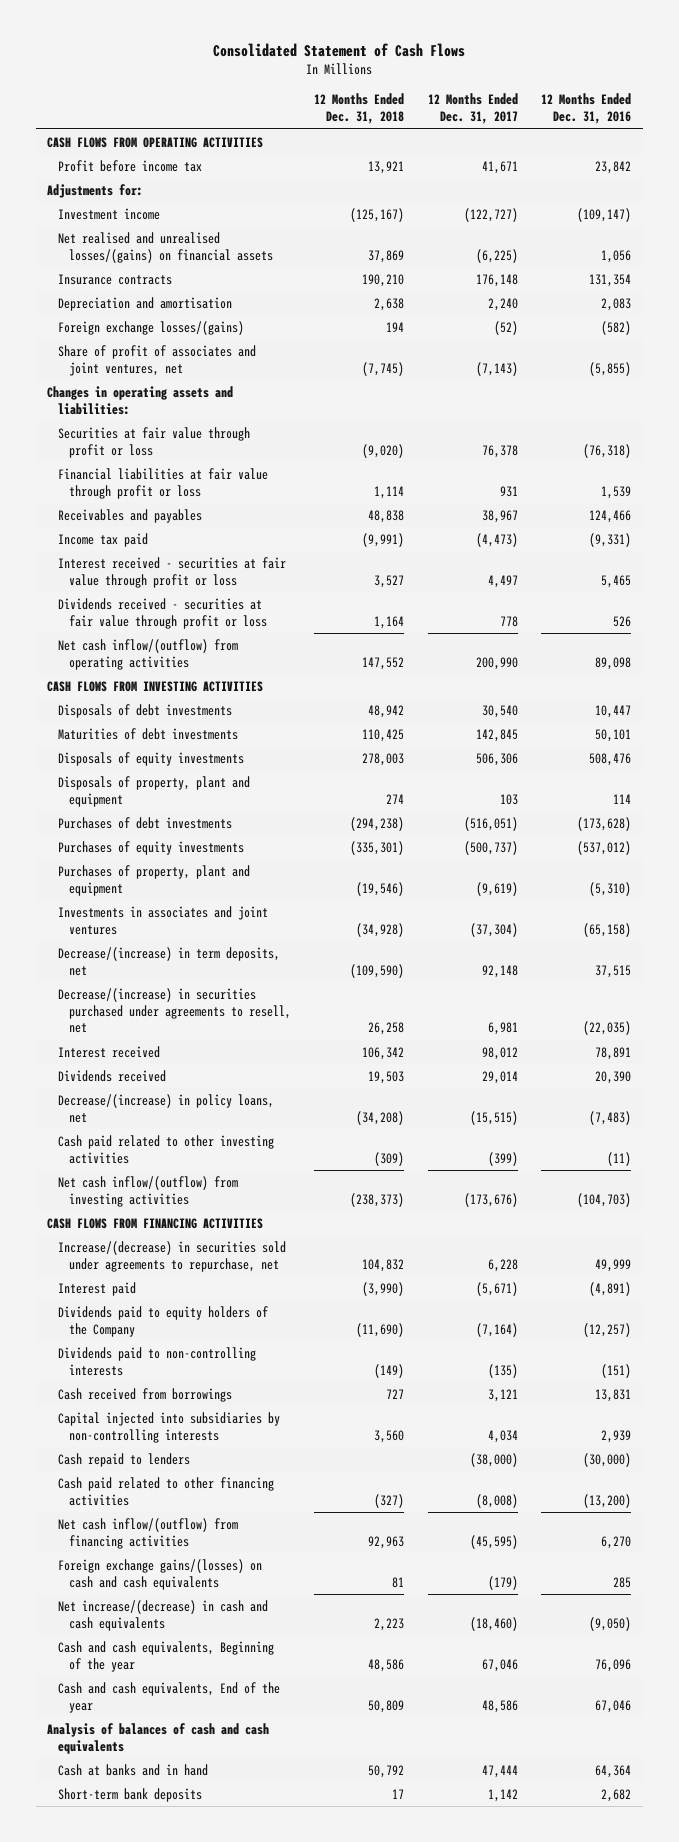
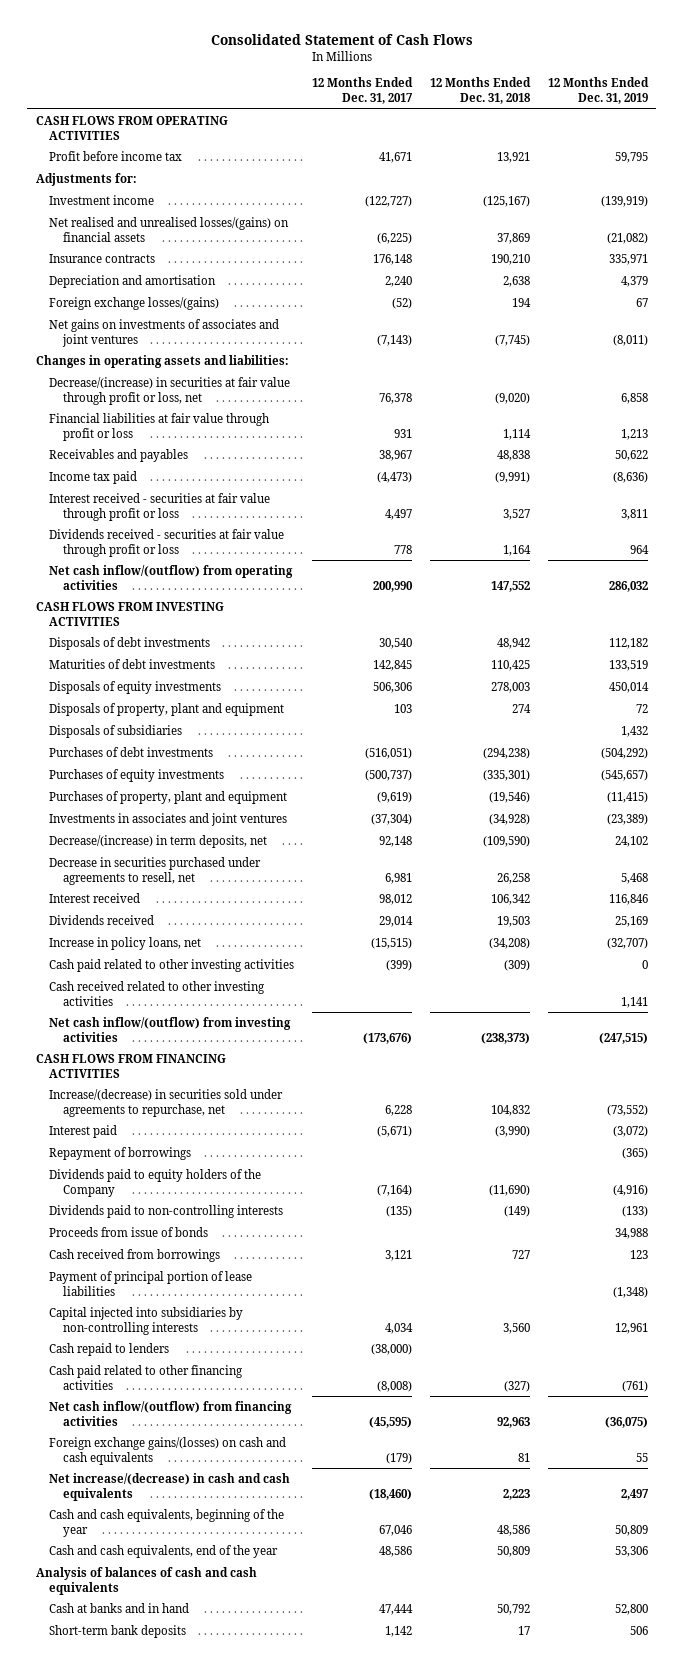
- | 12 Months Ended Dec. 31, 2018 | 12 Months Ended Dec. 31, 2017 | 12 Months Ended Dec. 31, 2016
+ | 12 Months Ended Dec. 31, 2017 | 12 Months Ended Dec. 31, 2018 | 12 Months Ended Dec. 31, 2019
- Share of profit of associates and joint ventures, net | (7,745) | (7,143) | (5,855)
+ Net gains on investments of associates and joint ventures | (7,143) | (7,745) | (8,011)
- Securities at fair value through profit or loss | (9,020) | 76,378 | (76,318)
+ Decrease/(increase) in securities at fair value through profit or loss, net | 76,378 | (9,020) | 6,858
+ Disposals of subsidiaries | | | 1,432
- Decrease/(increase) in securities purchased under agreements to resell, net | 26,258 | 6,981 | (22,035)
+ Decrease in securities purchased under agreements to resell, net | 6,981 | 26,258 | 5,468
- Decrease/(increase) in policy loans, net | (34,208) | (15,515) | (7,483)
+ Increase in policy loans, net | (15,515) | (34,208) | (32,707)
+ Cash received related to other investing activities | | | 1,141
+ Repayment of borrowings | | | (365)
+ Proceeds from issue of bonds | | | 34,988
+ Payment of principal portion of lease liabilities | | | (1,348)
- Cash and cash equivalents, Beginning of the year | 48,586 | 67,046 | 76,096
- Cash and cash equivalents, End of the year | 50,809 | 48,586 | 67,046
+ Cash and cash equivalents, beginning of the year | 67,046 | 48,586 | 50,809
+ Cash and cash equivalents, end of the year | 48,586 | 50,809 | 53,306

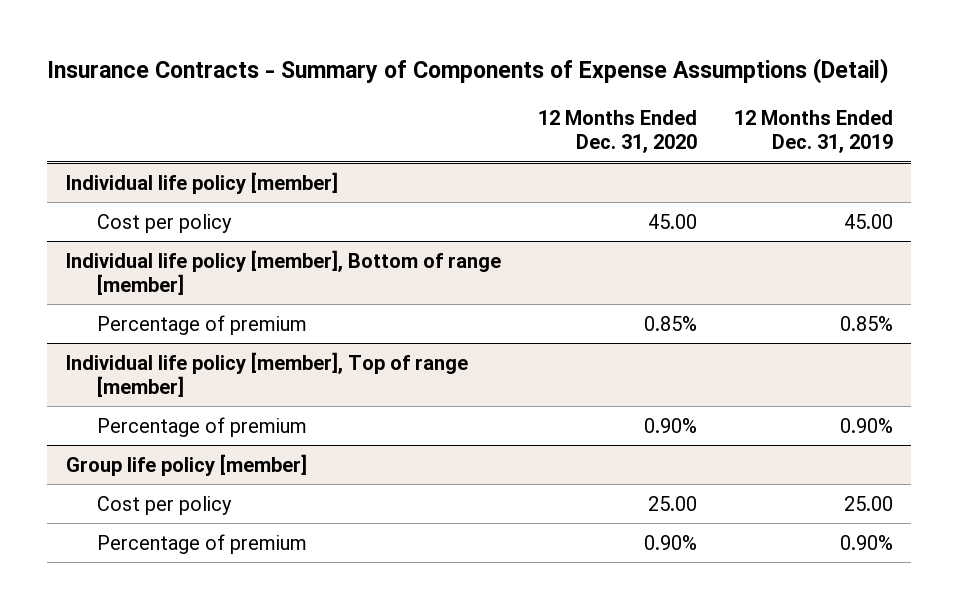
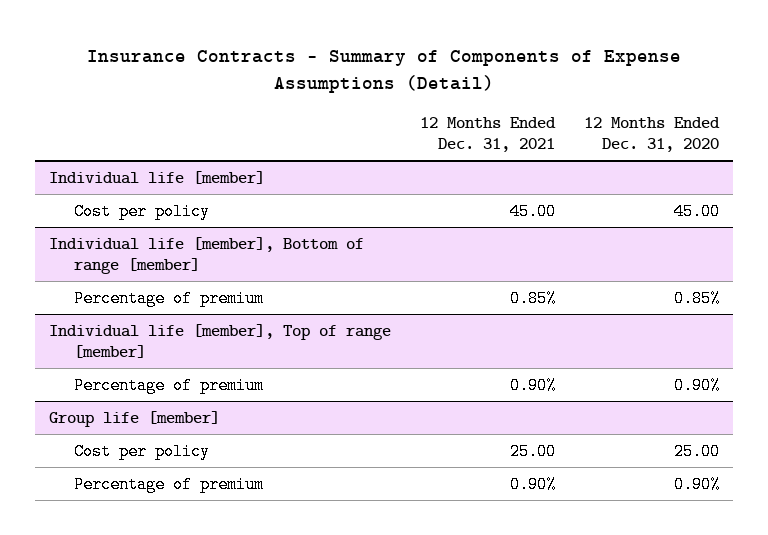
- | 12 Months Ended Dec. 31, 2020 | 12 Months Ended Dec. 31, 2019
+ | 12 Months Ended Dec. 31, 2021 | 12 Months Ended Dec. 31, 2020
- Individual life policy [member]
+ Individual life [member]
- Individual life policy [member], Bottom of range [member]
+ Individual life [member], Bottom of range [member]
- Individual life policy [member], Top of range [member]
+ Individual life [member], Top of range [member]
- Group life policy [member]
+ Group life [member]

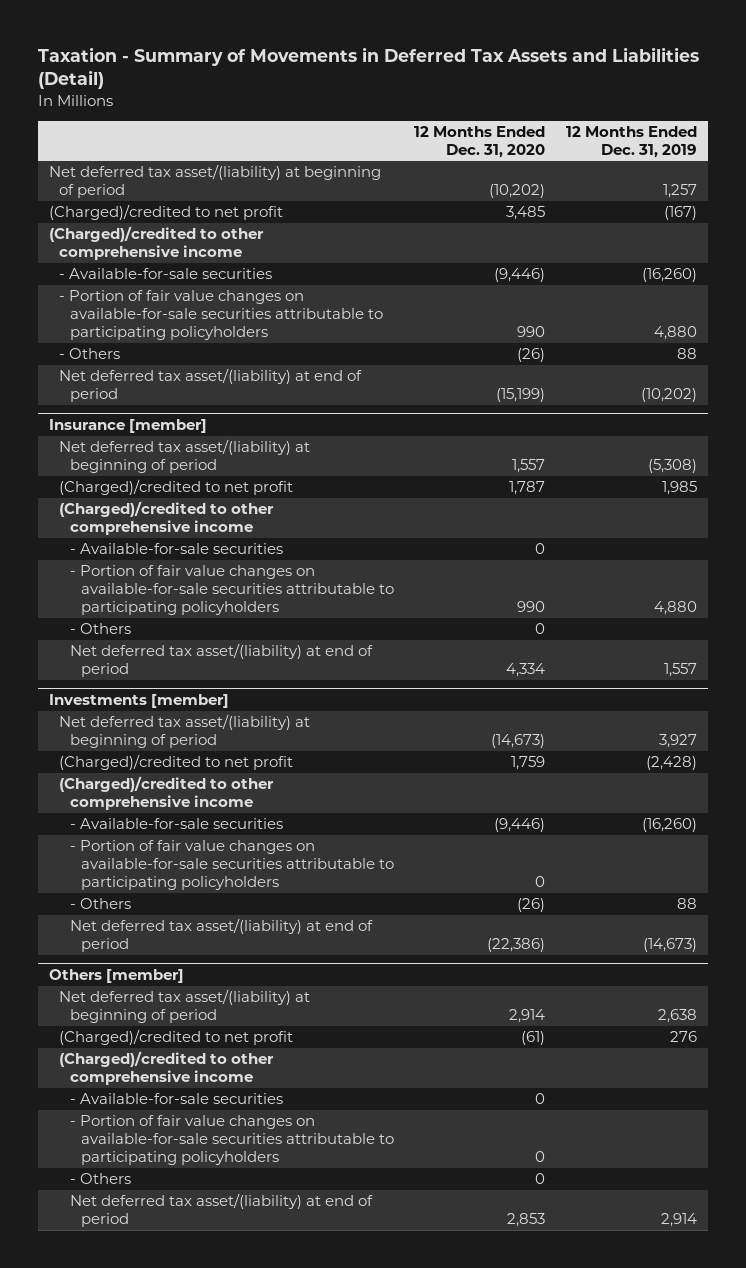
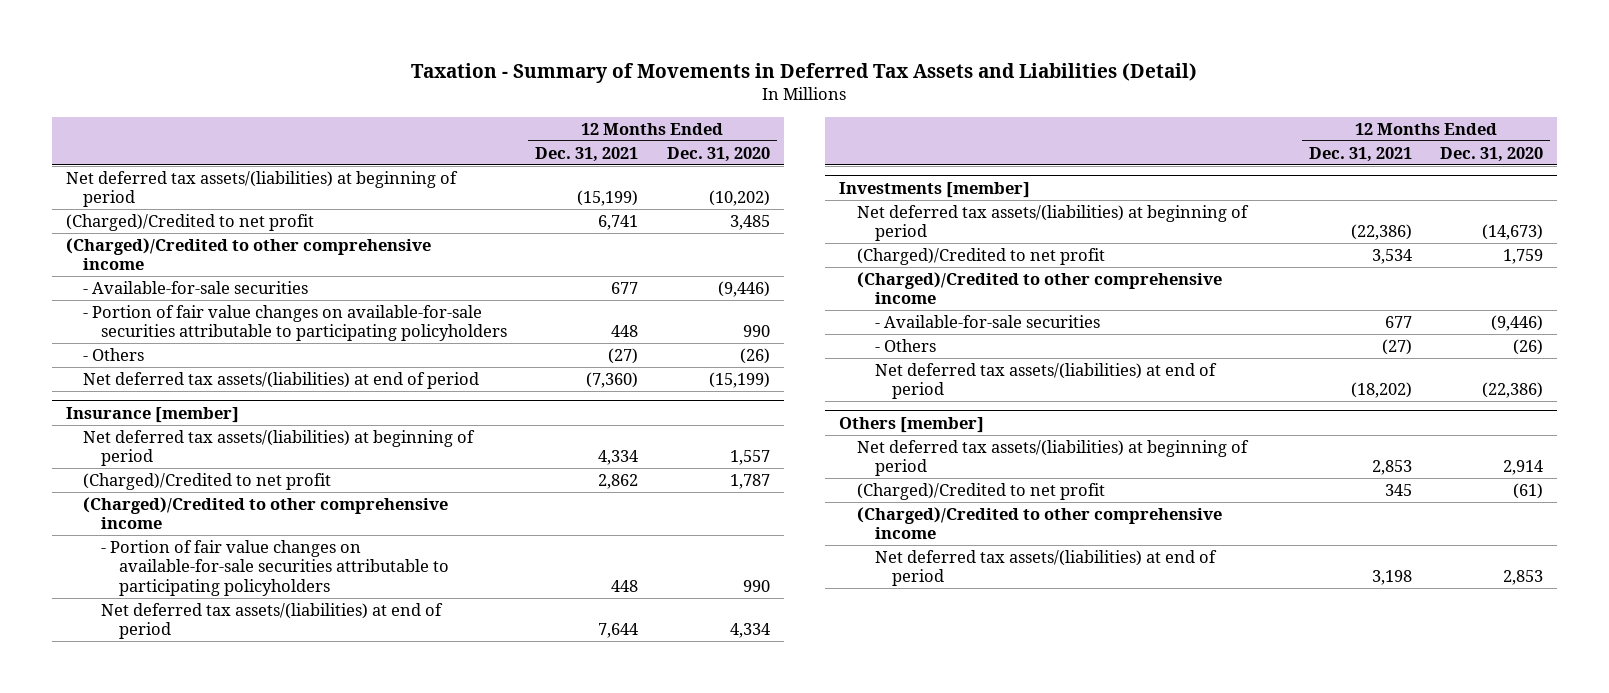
- | 12 Months Ended Dec. 31, 2020 | 12 Months Ended Dec. 31, 2019
+ | 12 Months Ended Dec. 31, 2021 | 12 Months Ended Dec. 31, 2020
- Net deferred tax asset/(liability) at beginning of period | (10,202) | 1,257
- (Charged)/credited to net profit | 3,485 | (167)
- (Charged)/credited to other comprehensive income
+ Net deferred tax assets/(liabilities) at beginning of period | (15,199) | (10,202)
+ (Charged)/Credited to net profit | 6,741 | 3,485
+ (Charged)/Credited to other comprehensive income
- Net deferred tax asset/(liability) at end of period | (15,199) | (10,202)
+ Net deferred tax assets/(liabilities) at end of period | (7,360) | (15,199)
@ Insurance [member]
- Net deferred tax asset/(liability) at beginning of period | 1,557 | (5,308)
- (Charged)/credited to net profit | 1,787 | 1,985
- (Charged)/credited to other comprehensive income
- - Available-for-sale securities | 0 |
+ Net deferred tax assets/(liabilities) at beginning of period | 4,334 | 1,557
+ (Charged)/Credited to net profit | 2,862 | 1,787
+ (Charged)/Credited to other comprehensive income
- - Others | 0 |
- Net deferred tax asset/(liability) at end of period | 4,334 | 1,557
+ Net deferred tax assets/(liabilities) at end of period | 7,644 | 4,334
@ Investments [member]
- Net deferred tax asset/(liability) at beginning of period | (14,673) | 3,927
- (Charged)/credited to net profit | 1,759 | (2,428)
- (Charged)/credited to other comprehensive income
+ Net deferred tax assets/(liabilities) at beginning of period | (22,386) | (14,673)
+ (Charged)/Credited to net profit | 3,534 | 1,759
+ (Charged)/Credited to other comprehensive income
- - Portion of fair value changes on available-for-sale securities attributable to participating policyholders | 0 |
- Net deferred tax asset/(liability) at end of period | (22,386) | (14,673)
+ Net deferred tax assets/(liabilities) at end of period | (18,202) | (22,386)
@ Others [member]
- Net deferred tax asset/(liability) at beginning of period | 2,914 | 2,638
- (Charged)/credited to net profit | (61) | 276
- (Charged)/credited to other comprehensive income
- - Available-for-sale securities | 0 |
- - Portion of fair value changes on available-for-sale securities attributable to participating policyholders | 0 |
- - Others | 0 |
- Net deferred tax asset/(liability) at end of period | 2,853 | 2,914
+ Net deferred tax assets/(liabilities) at beginning of period | 2,853 | 2,914
+ (Charged)/Credited to net profit | 345 | (61)
+ (Charged)/Credited to other comprehensive income
+ Net deferred tax assets/(liabilities) at end of period | 3,198 | 2,853

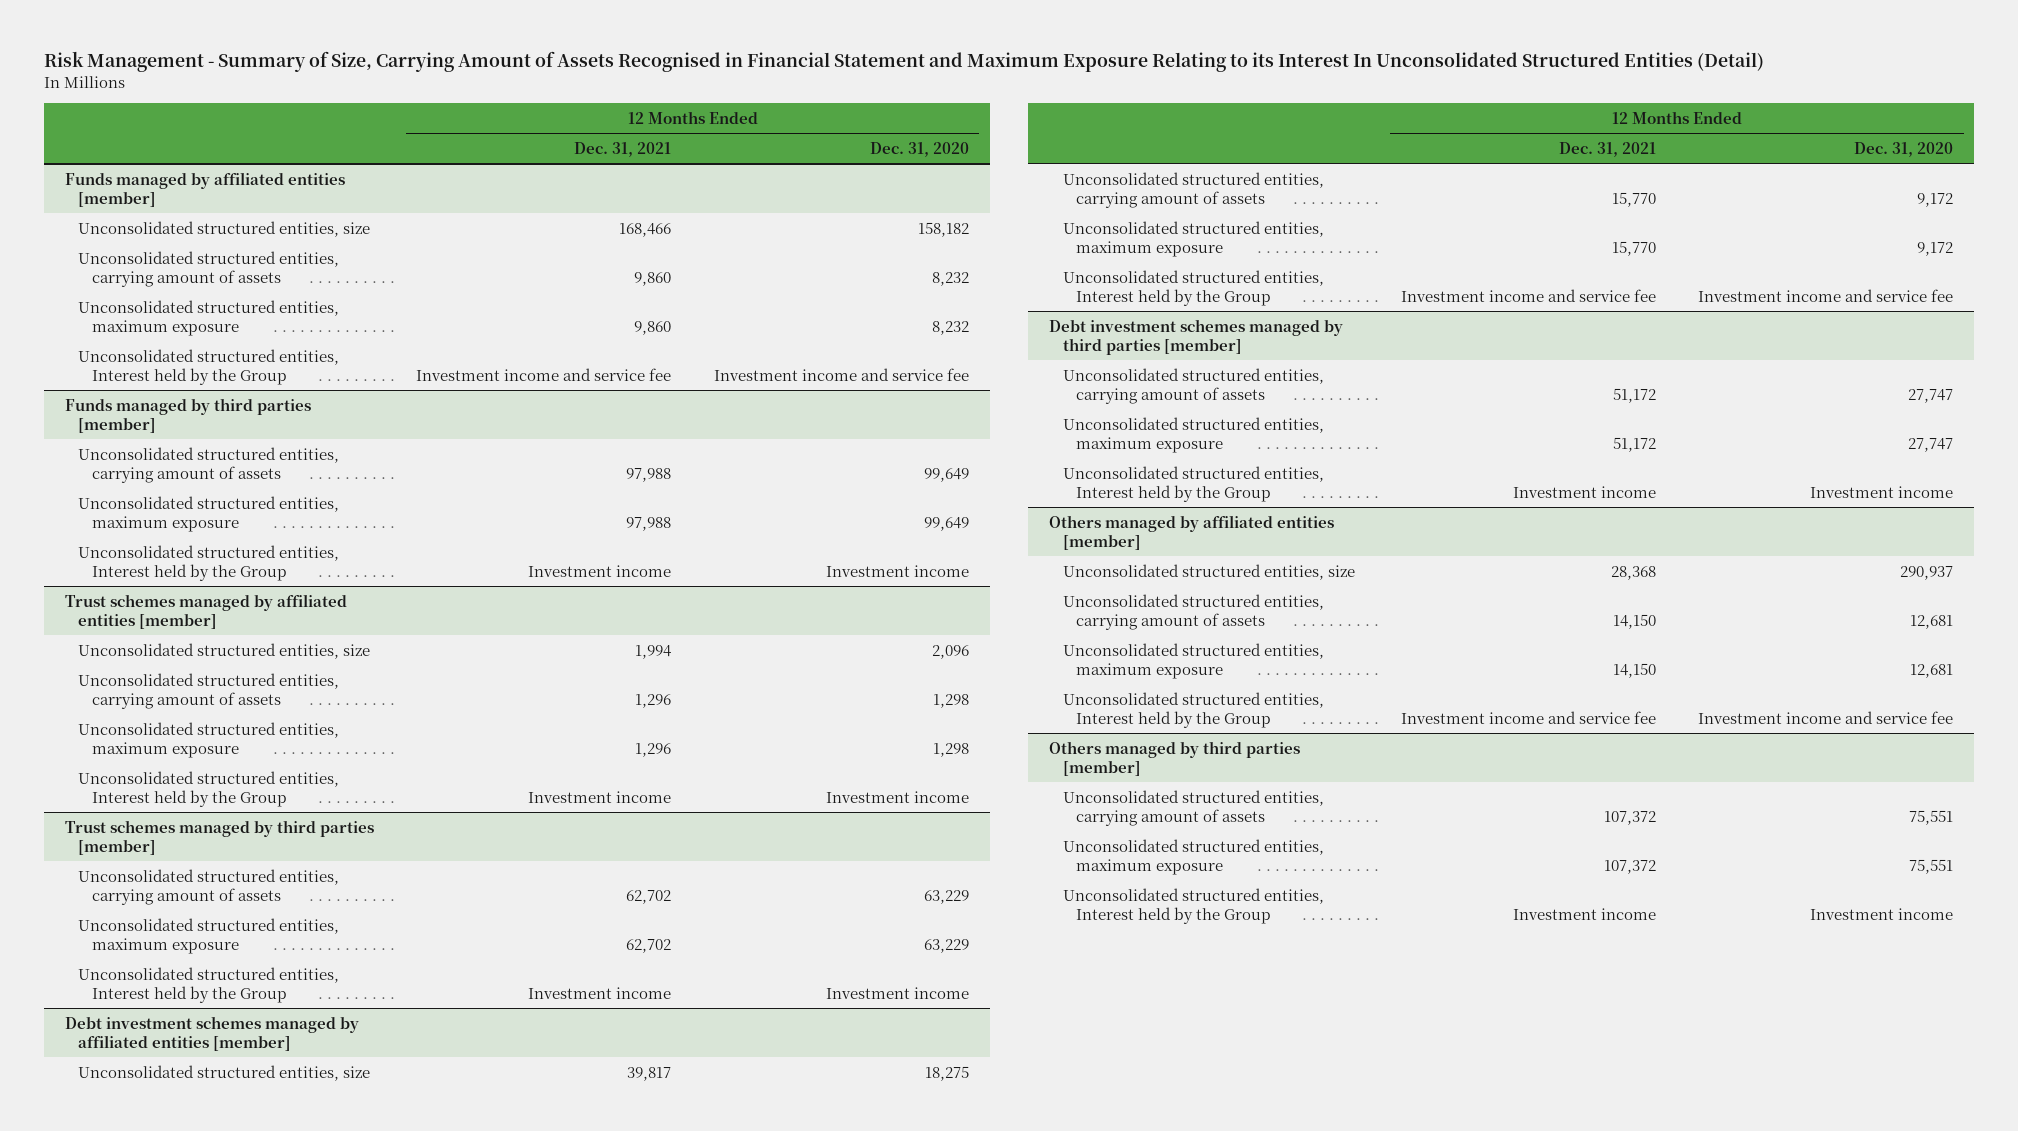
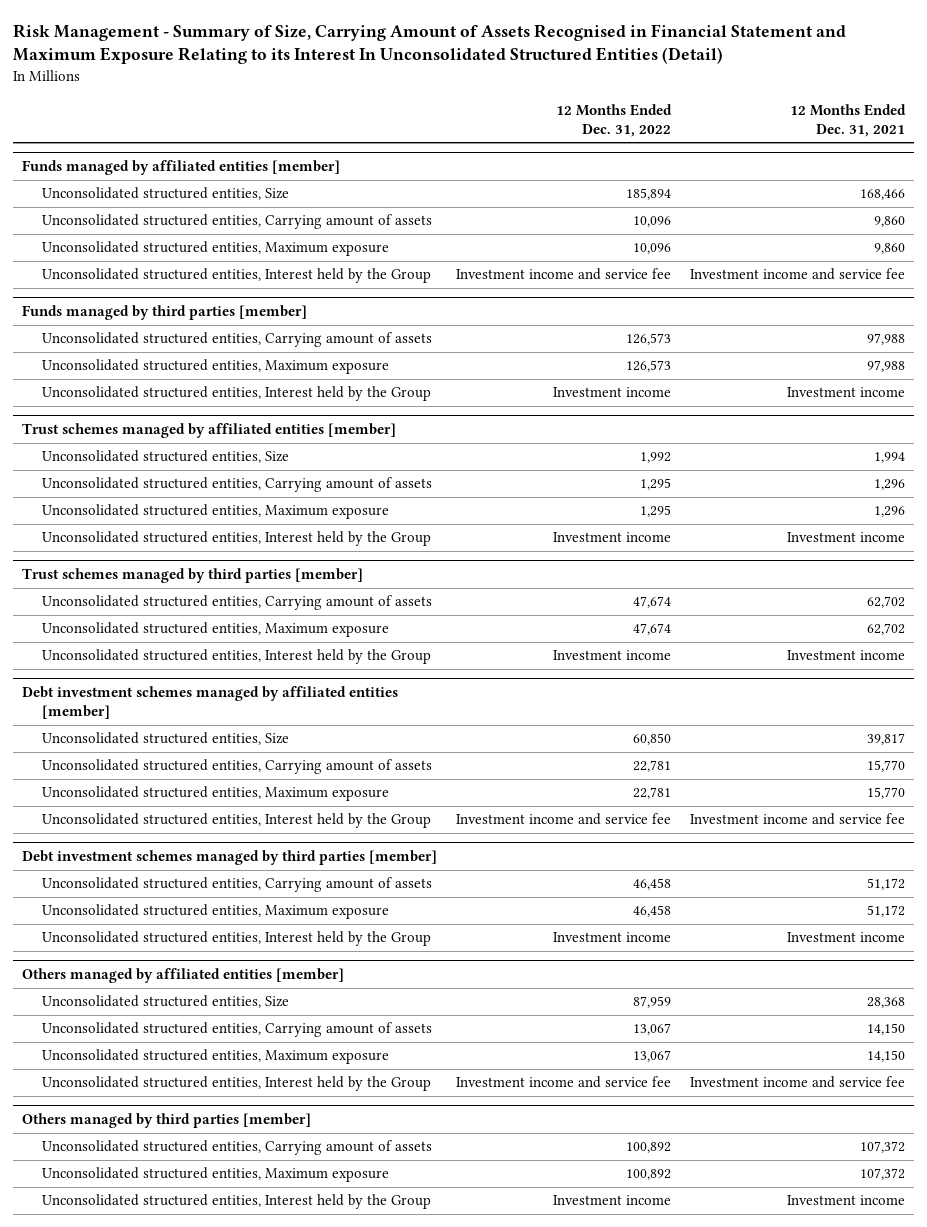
- | 12 Months Ended Dec. 31, 2021 | 12 Months Ended Dec. 31, 2020
+ | 12 Months Ended Dec. 31, 2022 | 12 Months Ended Dec. 31, 2021
@ Funds managed by affiliated entities [member]
- Unconsolidated structured entities, size | 168,466 | 158,182
- Unconsolidated structured entities, carrying amount of assets | 9,860 | 8,232
- Unconsolidated structured entities, maximum exposure | 9,860 | 8,232
+ Unconsolidated structured entities, Size | 185,894 | 168,466
+ Unconsolidated structured entities, Carrying amount of assets | 10,096 | 9,860
+ Unconsolidated structured entities, Maximum exposure | 10,096 | 9,860
@ Funds managed by third parties [member]
- Unconsolidated structured entities, carrying amount of assets | 97,988 | 99,649
- Unconsolidated structured entities, maximum exposure | 97,988 | 99,649
+ Unconsolidated structured entities, Carrying amount of assets | 126,573 | 97,988
+ Unconsolidated structured entities, Maximum exposure | 126,573 | 97,988
@ Trust schemes managed by affiliated entities [member]
- Unconsolidated structured entities, size | 1,994 | 2,096
- Unconsolidated structured entities, carrying amount of assets | 1,296 | 1,298
- Unconsolidated structured entities, maximum exposure | 1,296 | 1,298
+ Unconsolidated structured entities, Size | 1,992 | 1,994
+ Unconsolidated structured entities, Carrying amount of assets | 1,295 | 1,296
+ Unconsolidated structured entities, Maximum exposure | 1,295 | 1,296
@ Trust schemes managed by third parties [member]
- Unconsolidated structured entities, carrying amount of assets | 62,702 | 63,229
- Unconsolidated structured entities, maximum exposure | 62,702 | 63,229
+ Unconsolidated structured entities, Carrying amount of assets | 47,674 | 62,702
+ Unconsolidated structured entities, Maximum exposure | 47,674 | 62,702
@ Debt investment schemes managed by affiliated entities [member]
- Unconsolidated structured entities, size | 39,817 | 18,275
- Unconsolidated structured entities, carrying amount of assets | 15,770 | 9,172
- Unconsolidated structured entities, maximum exposure | 15,770 | 9,172
+ Unconsolidated structured entities, Size | 60,850 | 39,817
+ Unconsolidated structured entities, Carrying amount of assets | 22,781 | 15,770
+ Unconsolidated structured entities, Maximum exposure | 22,781 | 15,770
@ Debt investment schemes managed by third parties [member]
- Unconsolidated structured entities, carrying amount of assets | 51,172 | 27,747
- Unconsolidated structured entities, maximum exposure | 51,172 | 27,747
+ Unconsolidated structured entities, Carrying amount of assets | 46,458 | 51,172
+ Unconsolidated structured entities, Maximum exposure | 46,458 | 51,172
@ Others managed by affiliated entities [member]
- Unconsolidated structured entities, size | 28,368 | 290,937
- Unconsolidated structured entities, carrying amount of assets | 14,150 | 12,681
- Unconsolidated structured entities, maximum exposure | 14,150 | 12,681
+ Unconsolidated structured entities, Size | 87,959 | 28,368
+ Unconsolidated structured entities, Carrying amount of assets | 13,067 | 14,150
+ Unconsolidated structured entities, Maximum exposure | 13,067 | 14,150
@ Others managed by third parties [member]
- Unconsolidated structured entities, carrying amount of assets | 107,372 | 75,551
- Unconsolidated structured entities, maximum exposure | 107,372 | 75,551
+ Unconsolidated structured entities, Carrying amount of assets | 100,892 | 107,372
+ Unconsolidated structured entities, Maximum exposure | 100,892 | 107,372

